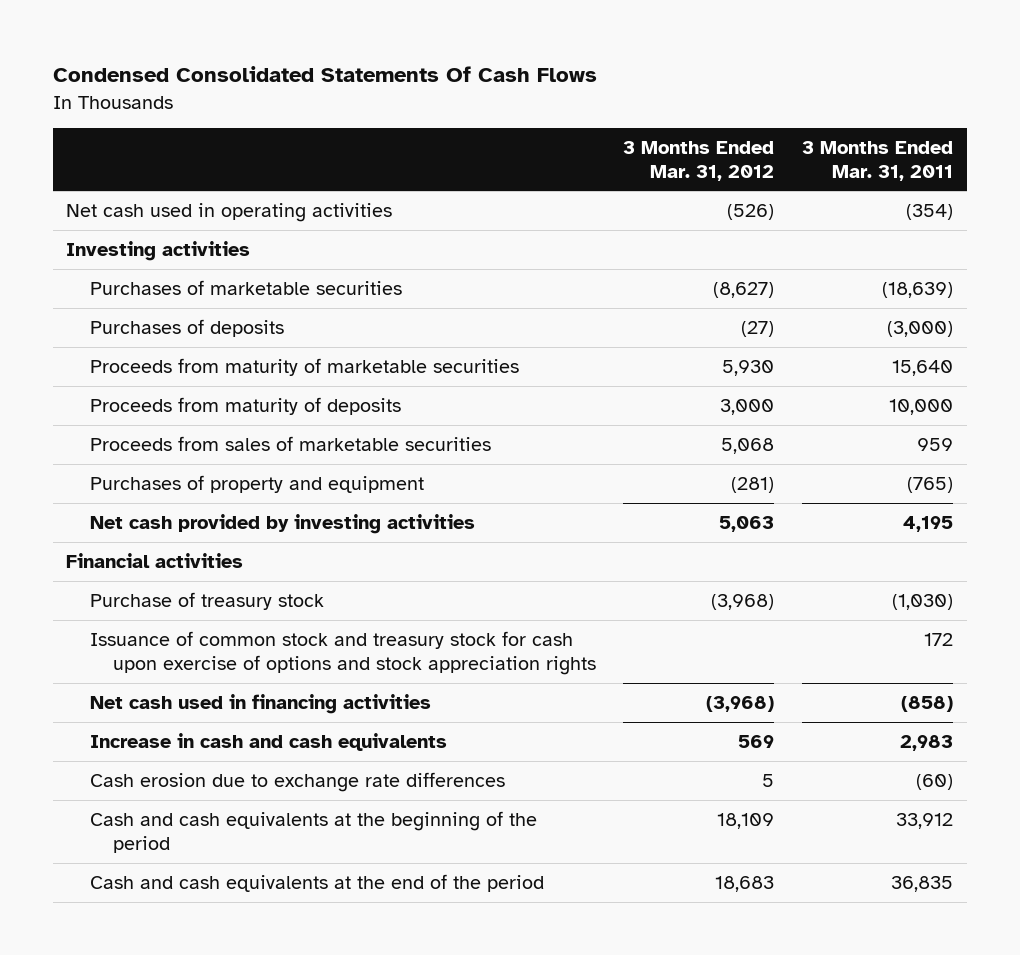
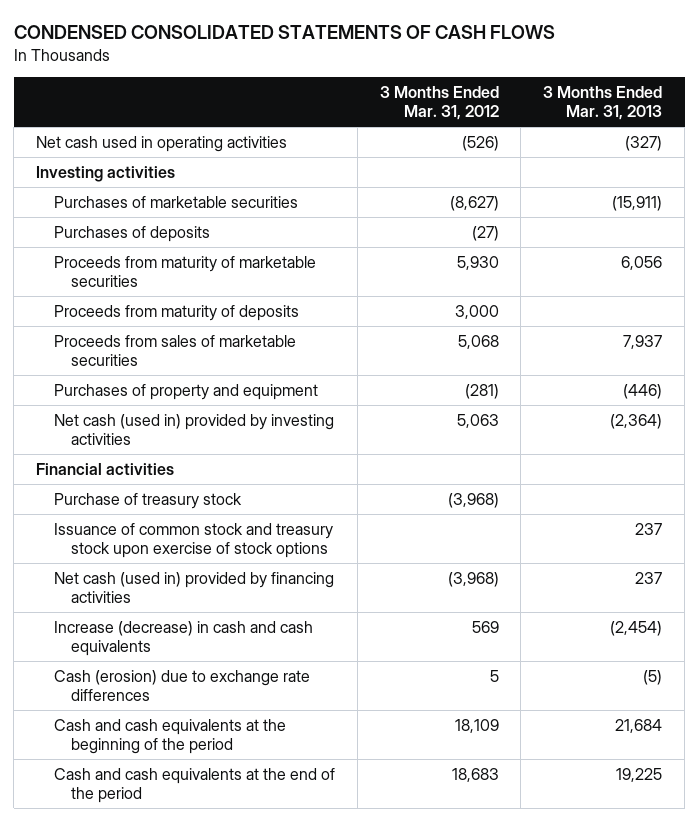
- Condensed Consolidated Statements Of Cash Flows
+ CONDENSED CONSOLIDATED STATEMENTS OF CASH FLOWS
- | 3 Months Ended Mar. 31, 2012 | 3 Months Ended Mar. 31, 2011
+ | 3 Months Ended Mar. 31, 2012 | 3 Months Ended Mar. 31, 2013
- Net cash provided by investing activities | 5,063 | 4,195
+ Net cash (used in) provided by investing activities | 5,063 | (2,364)
- Issuance of common stock and treasury stock for cash upon exercise of options and stock appreciation rights | | 172
- Net cash used in financing activities | (3,968) | (858)
- Increase in cash and cash equivalents | 569 | 2,983
- Cash erosion due to exchange rate differences | 5 | (60)
+ Issuance of common stock and treasury stock upon exercise of stock options | | 237
+ Net cash (used in) provided by financing activities | (3,968) | 237
+ Increase (decrease) in cash and cash equivalents | 569 | (2,454)
+ Cash (erosion) due to exchange rate differences | 5 | (5)

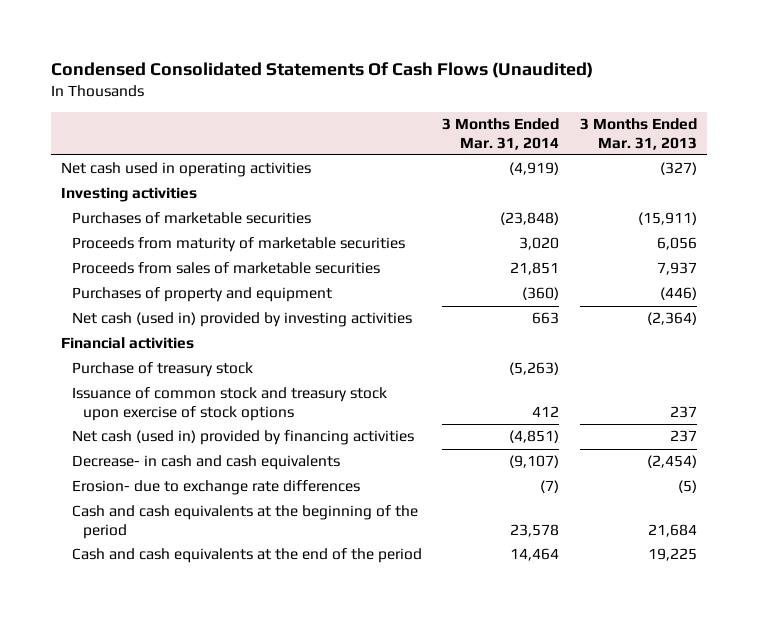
- CONDENSED CONSOLIDATED STATEMENTS OF CASH FLOWS
+ Condensed Consolidated Statements Of Cash Flows (Unaudited)
- | 3 Months Ended Mar. 31, 2012 | 3 Months Ended Mar. 31, 2013
+ | 3 Months Ended Mar. 31, 2014 | 3 Months Ended Mar. 31, 2013
- Purchases of deposits | (27) |
- Proceeds from maturity of deposits | 3,000 |
- Increase (decrease) in cash and cash equivalents | 569 | (2,454)
- Cash (erosion) due to exchange rate differences | 5 | (5)
+ Decrease- in cash and cash equivalents | (9,107) | (2,454)
+ Erosion- due to exchange rate differences | (7) | (5)

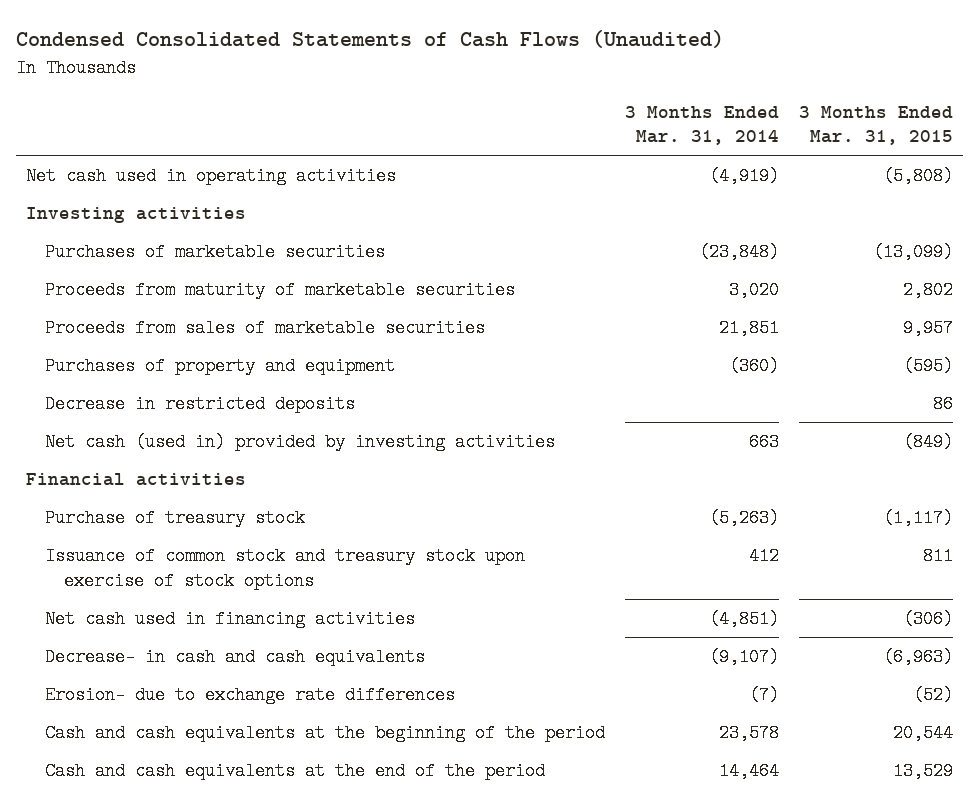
- Condensed Consolidated Statements Of Cash Flows (Unaudited)
+ Condensed Consolidated Statements of Cash Flows (Unaudited)
- | 3 Months Ended Mar. 31, 2014 | 3 Months Ended Mar. 31, 2013
+ | 3 Months Ended Mar. 31, 2014 | 3 Months Ended Mar. 31, 2015
+ Decrease in restricted deposits | | 86
- Net cash (used in) provided by financing activities | (4,851) | 237
+ Net cash used in financing activities | (4,851) | (306)

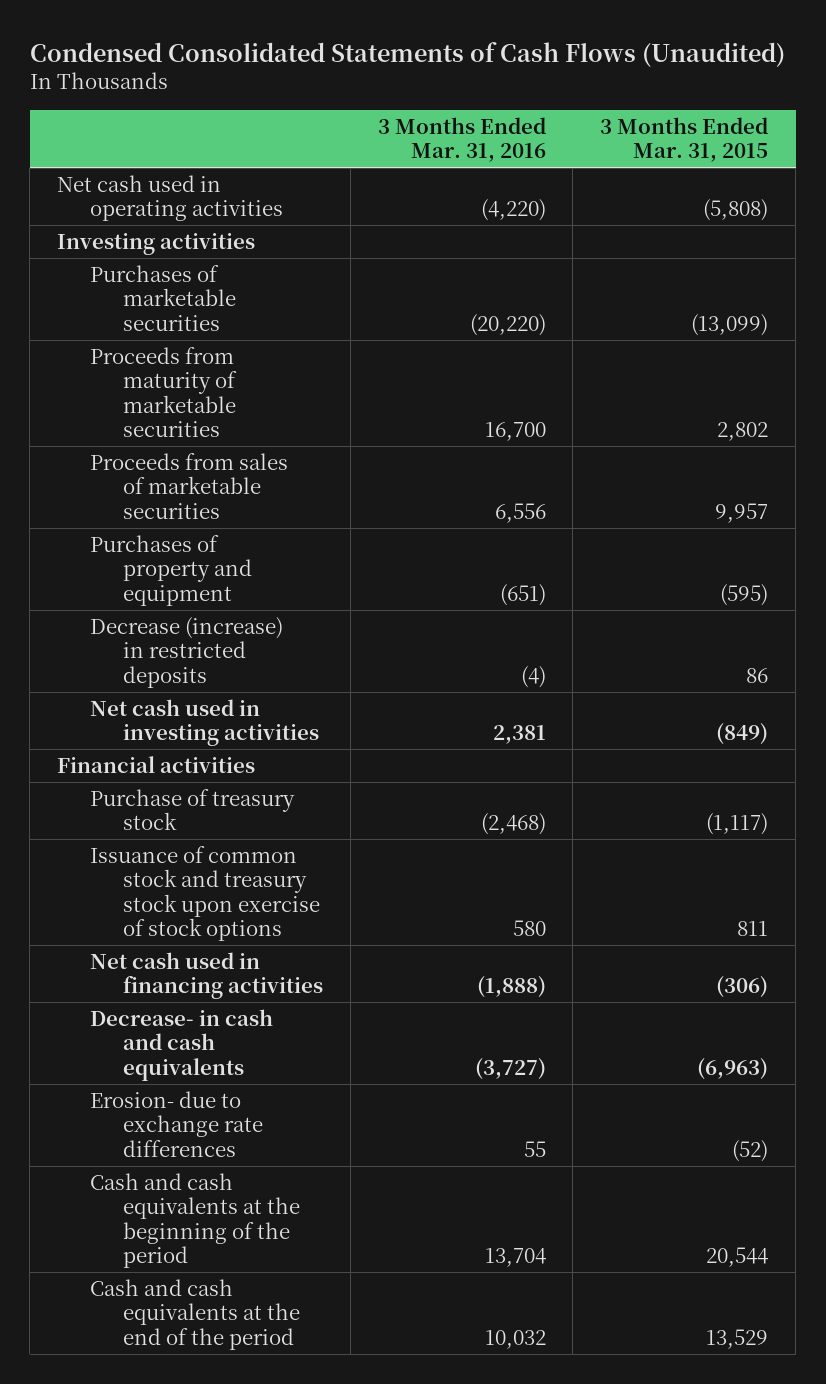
- | 3 Months Ended Mar. 31, 2014 | 3 Months Ended Mar. 31, 2015
+ | 3 Months Ended Mar. 31, 2016 | 3 Months Ended Mar. 31, 2015
- Decrease in restricted deposits | | 86
- Net cash (used in) provided by investing activities | 663 | (849)
+ Decrease (increase) in restricted deposits | (4) | 86
+ Net cash used in investing activities | 2,381 | (849)

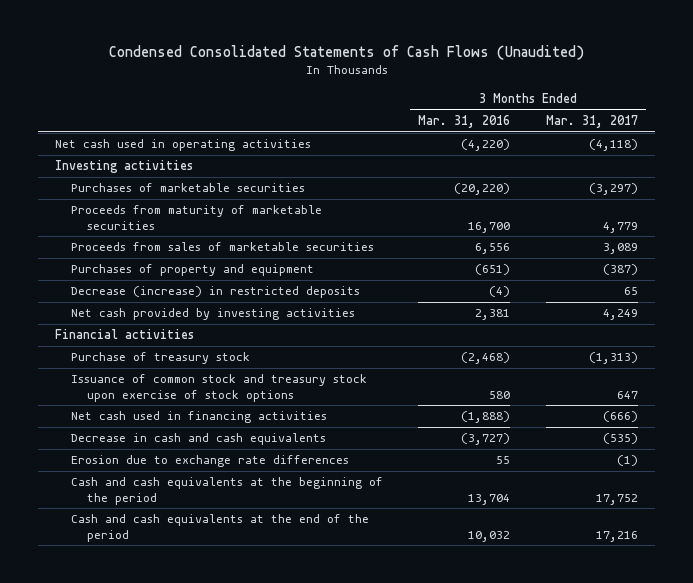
- | 3 Months Ended Mar. 31, 2016 | 3 Months Ended Mar. 31, 2015
+ | 3 Months Ended Mar. 31, 2016 | 3 Months Ended Mar. 31, 2017
- Net cash used in investing activities | 2,381 | (849)
+ Net cash provided by investing activities | 2,381 | 4,249
- Decrease- in cash and cash equivalents | (3,727) | (6,963)
- Erosion- due to exchange rate differences | 55 | (52)
+ Decrease in cash and cash equivalents | (3,727) | (535)
+ Erosion due to exchange rate differences | 55 | (1)

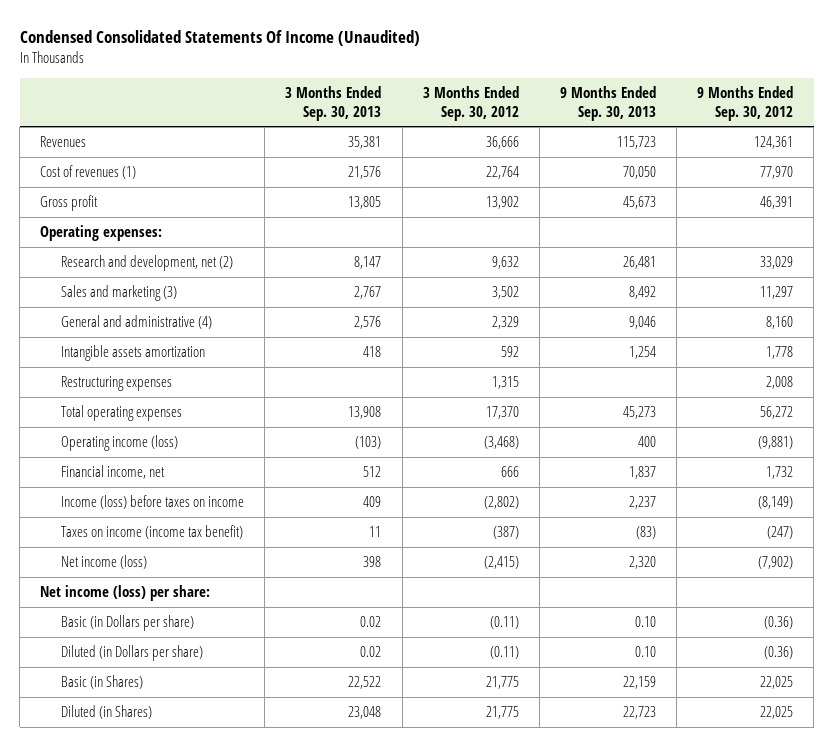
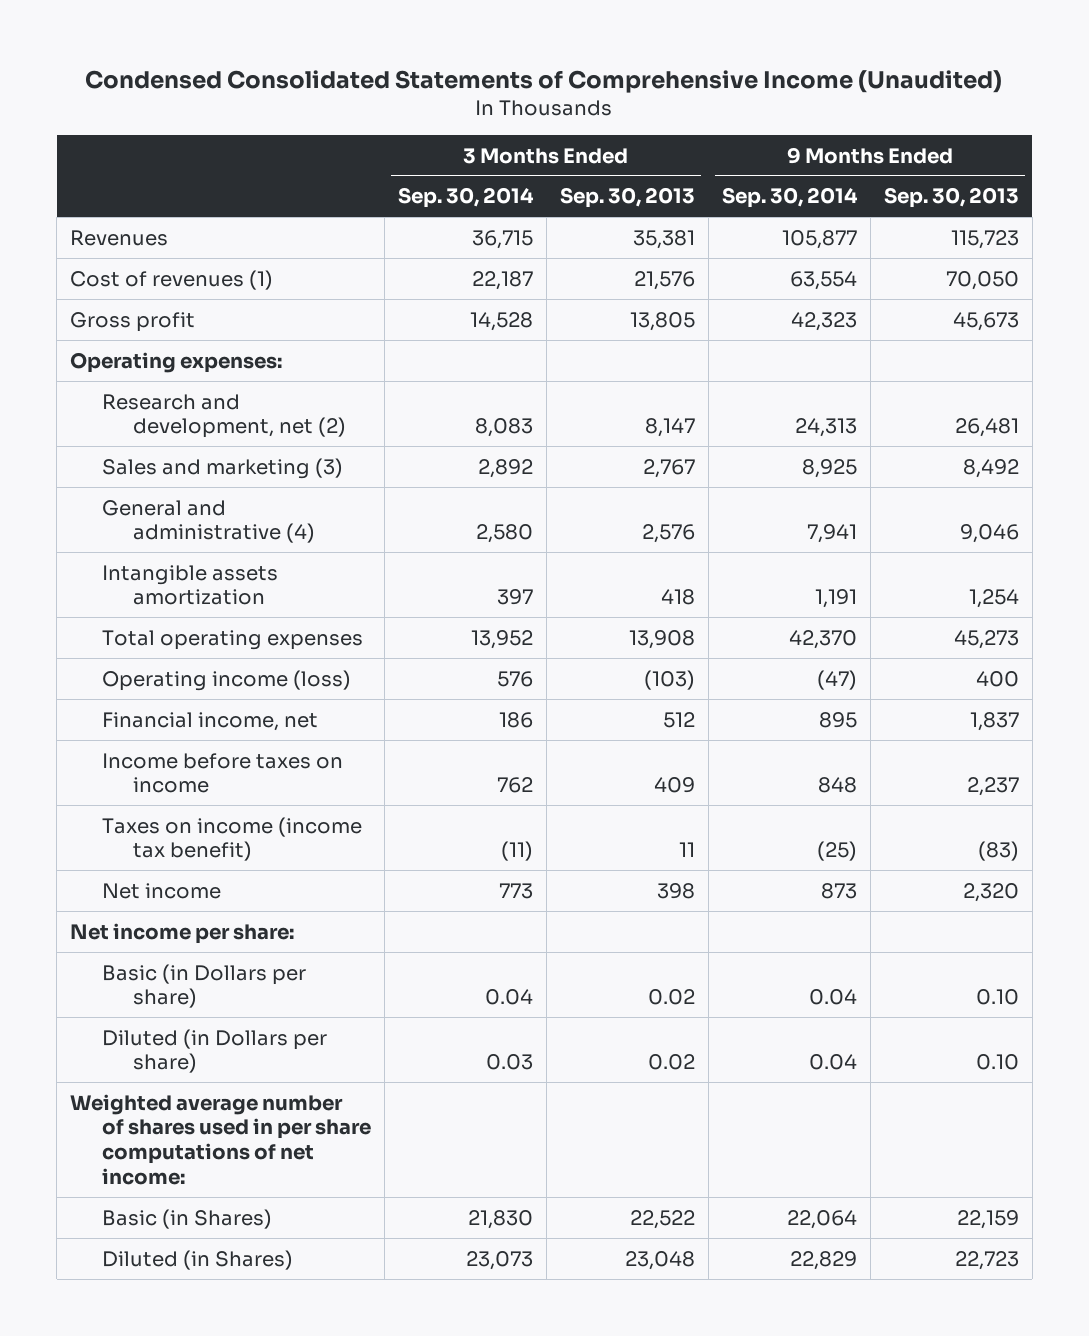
- Condensed Consolidated Statements Of Income (Unaudited)
+ Condensed Consolidated Statements of Comprehensive Income (Unaudited)
- | 3 Months Ended Sep. 30, 2013 | 3 Months Ended Sep. 30, 2012 | 9 Months Ended Sep. 30, 2013 | 9 Months Ended Sep. 30, 2012
+ | 3 Months Ended Sep. 30, 2014 | 3 Months Ended Sep. 30, 2013 | 9 Months Ended Sep. 30, 2014 | 9 Months Ended Sep. 30, 2013
- Restructuring expenses | | 1,315 | | 2,008
- Income (loss) before taxes on income | 409 | (2,802) | 2,237 | (8,149)
+ Income before taxes on income | 762 | 409 | 848 | 2,237
- Net income (loss) | 398 | (2,415) | 2,320 | (7,902)
- Net income (loss) per share:
+ Net income | 773 | 398 | 873 | 2,320
+ Net income per share:
+ Weighted average number of shares used in per share computations of net income:

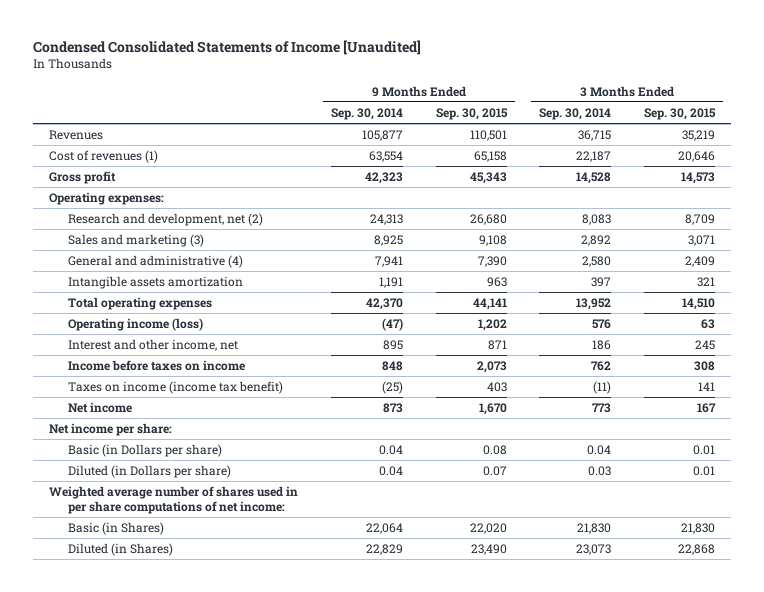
- Condensed Consolidated Statements of Comprehensive Income (Unaudited)
+ Condensed Consolidated Statements of Income [Unaudited]
- | 3 Months Ended Sep. 30, 2014 | 3 Months Ended Sep. 30, 2013 | 9 Months Ended Sep. 30, 2014 | 9 Months Ended Sep. 30, 2013
+ | 9 Months Ended Sep. 30, 2014 | 9 Months Ended Sep. 30, 2015 | 3 Months Ended Sep. 30, 2014 | 3 Months Ended Sep. 30, 2015
- Financial income, net | 186 | 512 | 895 | 1,837
+ Interest and other income, net | 895 | 871 | 186 | 245

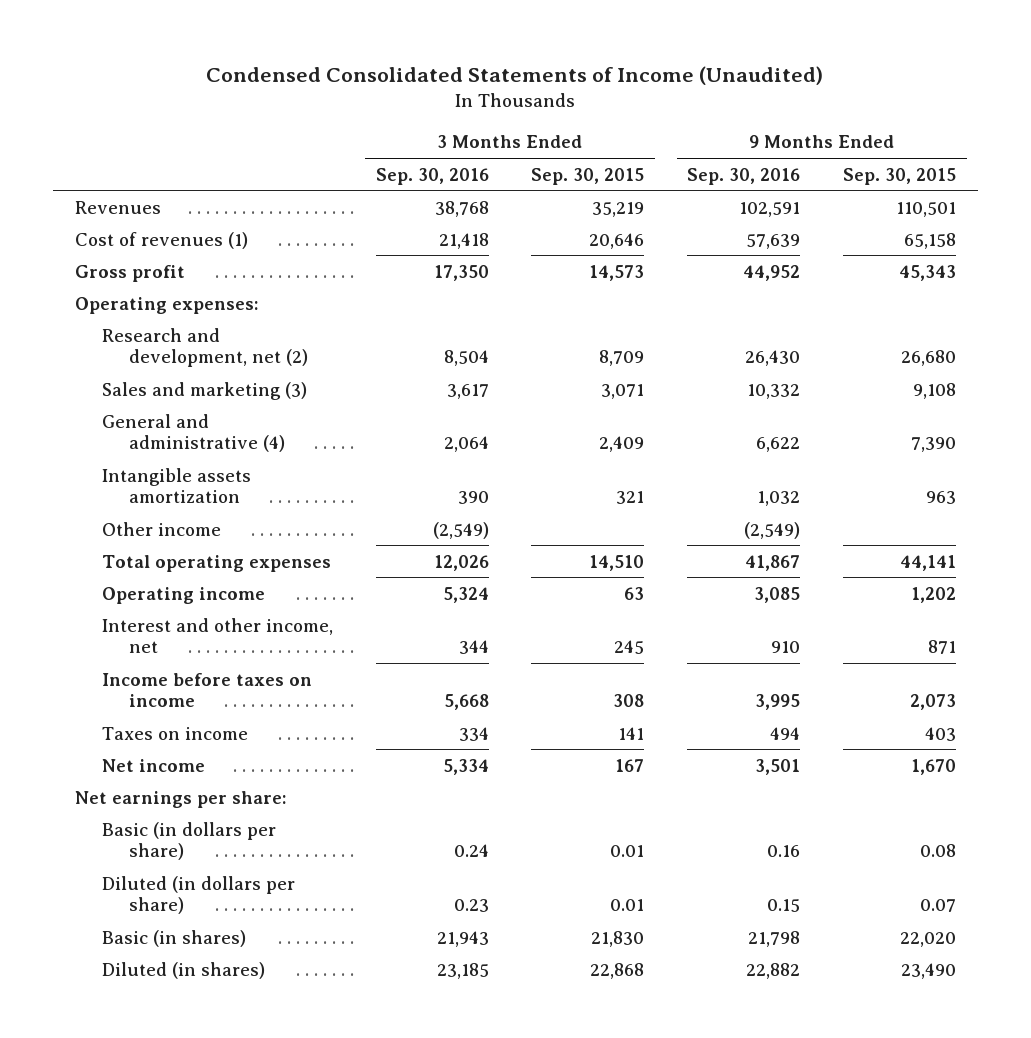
- Condensed Consolidated Statements of Income [Unaudited]
+ Condensed Consolidated Statements of Income (Unaudited)
- | 9 Months Ended Sep. 30, 2014 | 9 Months Ended Sep. 30, 2015 | 3 Months Ended Sep. 30, 2014 | 3 Months Ended Sep. 30, 2015
+ | 3 Months Ended Sep. 30, 2016 | 3 Months Ended Sep. 30, 2015 | 9 Months Ended Sep. 30, 2016 | 9 Months Ended Sep. 30, 2015
+ Other income | (2,549) | | (2,549) |
- Operating income (loss) | (47) | 1,202 | 576 | 63
+ Operating income | 5,324 | 63 | 3,085 | 1,202
- Taxes on income (income tax benefit) | (25) | 403 | (11) | 141
+ Taxes on income | 334 | 141 | 494 | 403
- Net income per share:
- Basic (in Dollars per share) | 0.04 | 0.08 | 0.04 | 0.01
- Diluted (in Dollars per share) | 0.04 | 0.07 | 0.03 | 0.01
- Weighted average number of shares used in per share computations of net income:
- Basic (in Shares) | 22,064 | 22,020 | 21,830 | 21,830
- Diluted (in Shares) | 22,829 | 23,490 | 23,073 | 22,868
+ Net earnings per share:
+ Basic (in dollars per share) | 0.24 | 0.01 | 0.16 | 0.08
+ Diluted (in dollars per share) | 0.23 | 0.01 | 0.15 | 0.07
+ Basic (in shares) | 21,943 | 21,830 | 21,798 | 22,020
+ Diluted (in shares) | 23,185 | 22,868 | 22,882 | 23,490

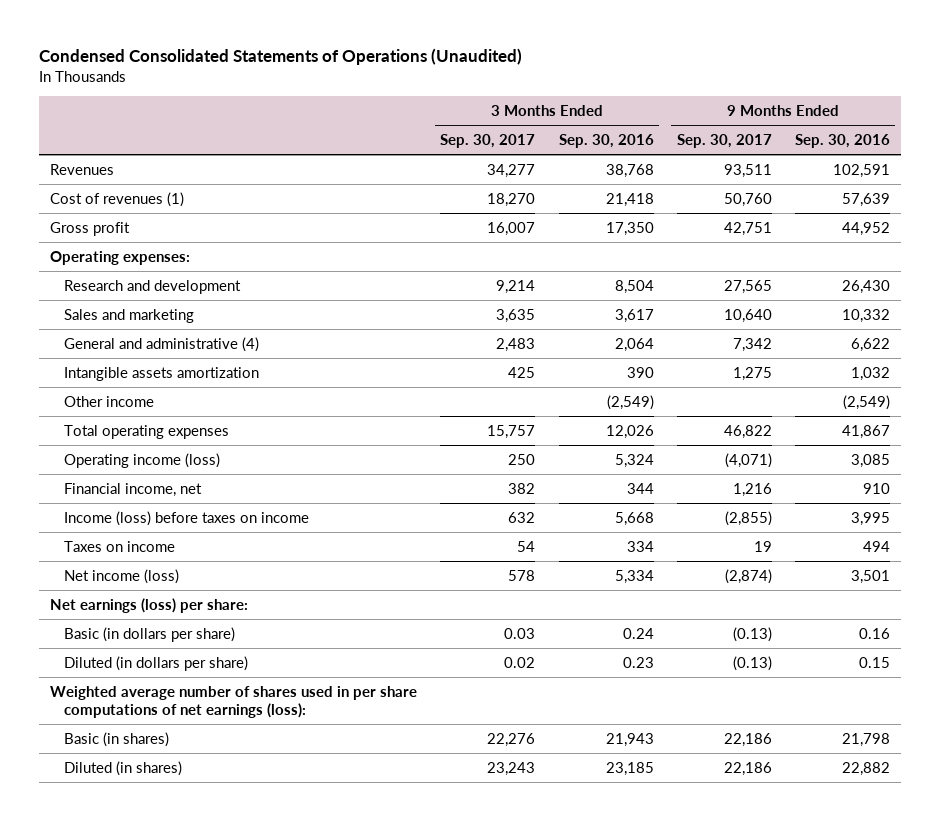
- Condensed Consolidated Statements of Income (Unaudited)
+ Condensed Consolidated Statements of Operations (Unaudited)
- | 3 Months Ended Sep. 30, 2016 | 3 Months Ended Sep. 30, 2015 | 9 Months Ended Sep. 30, 2016 | 9 Months Ended Sep. 30, 2015
+ | 3 Months Ended Sep. 30, 2017 | 3 Months Ended Sep. 30, 2016 | 9 Months Ended Sep. 30, 2017 | 9 Months Ended Sep. 30, 2016
- Research and development, net (2) | 8,504 | 8,709 | 26,430 | 26,680
- Sales and marketing (3) | 3,617 | 3,071 | 10,332 | 9,108
+ Research and development | 9,214 | 8,504 | 27,565 | 26,430
+ Sales and marketing | 3,635 | 3,617 | 10,640 | 10,332
- Operating income | 5,324 | 63 | 3,085 | 1,202
- Interest and other income, net | 344 | 245 | 910 | 871
- Income before taxes on income | 5,668 | 308 | 3,995 | 2,073
+ Operating income (loss) | 250 | 5,324 | (4,071) | 3,085
+ Financial income, net | 382 | 344 | 1,216 | 910
+ Income (loss) before taxes on income | 632 | 5,668 | (2,855) | 3,995
- Net income | 5,334 | 167 | 3,501 | 1,670
- Net earnings per share:
+ Net income (loss) | 578 | 5,334 | (2,874) | 3,501
+ Net earnings (loss) per share:
+ Weighted average number of shares used in per share computations of net earnings (loss):

